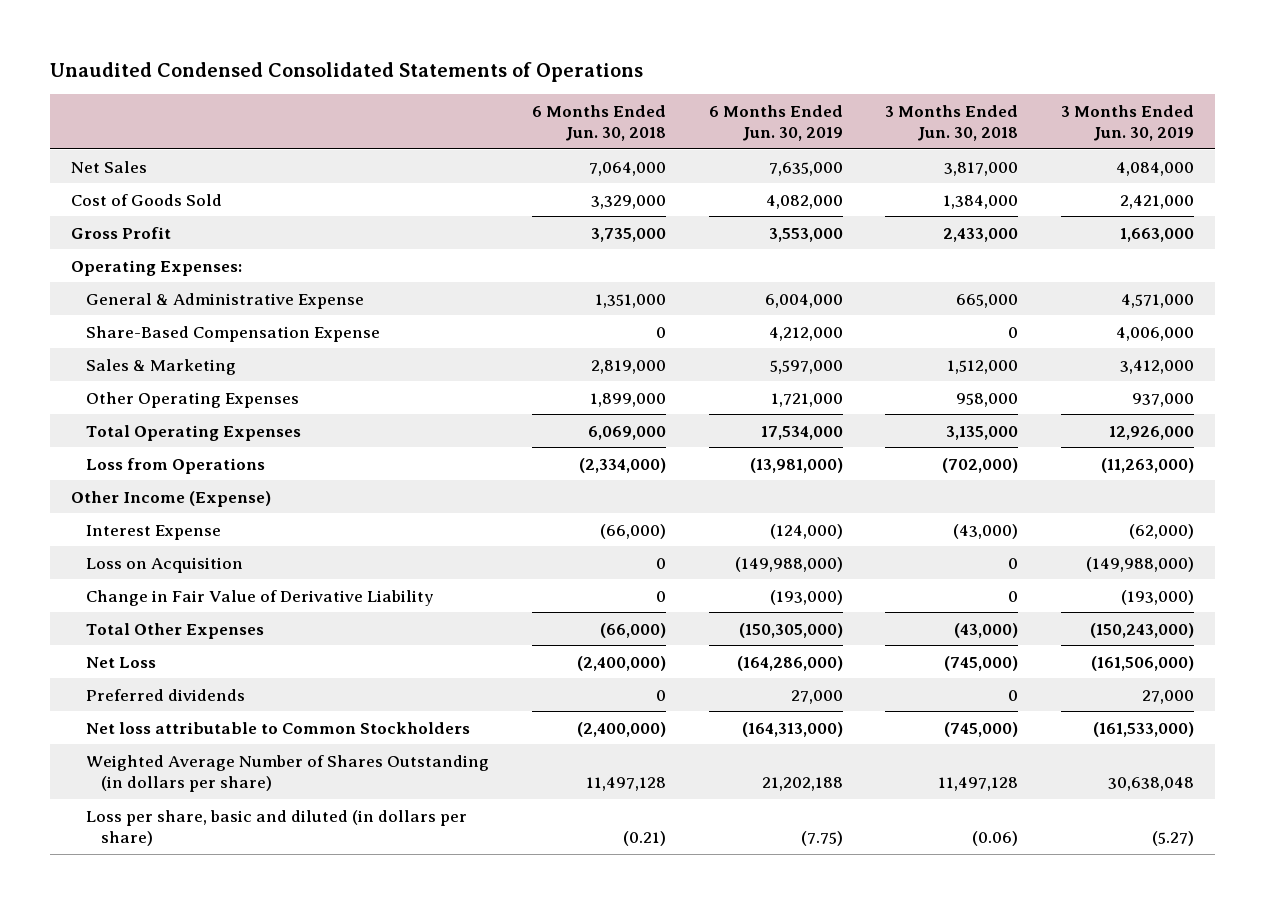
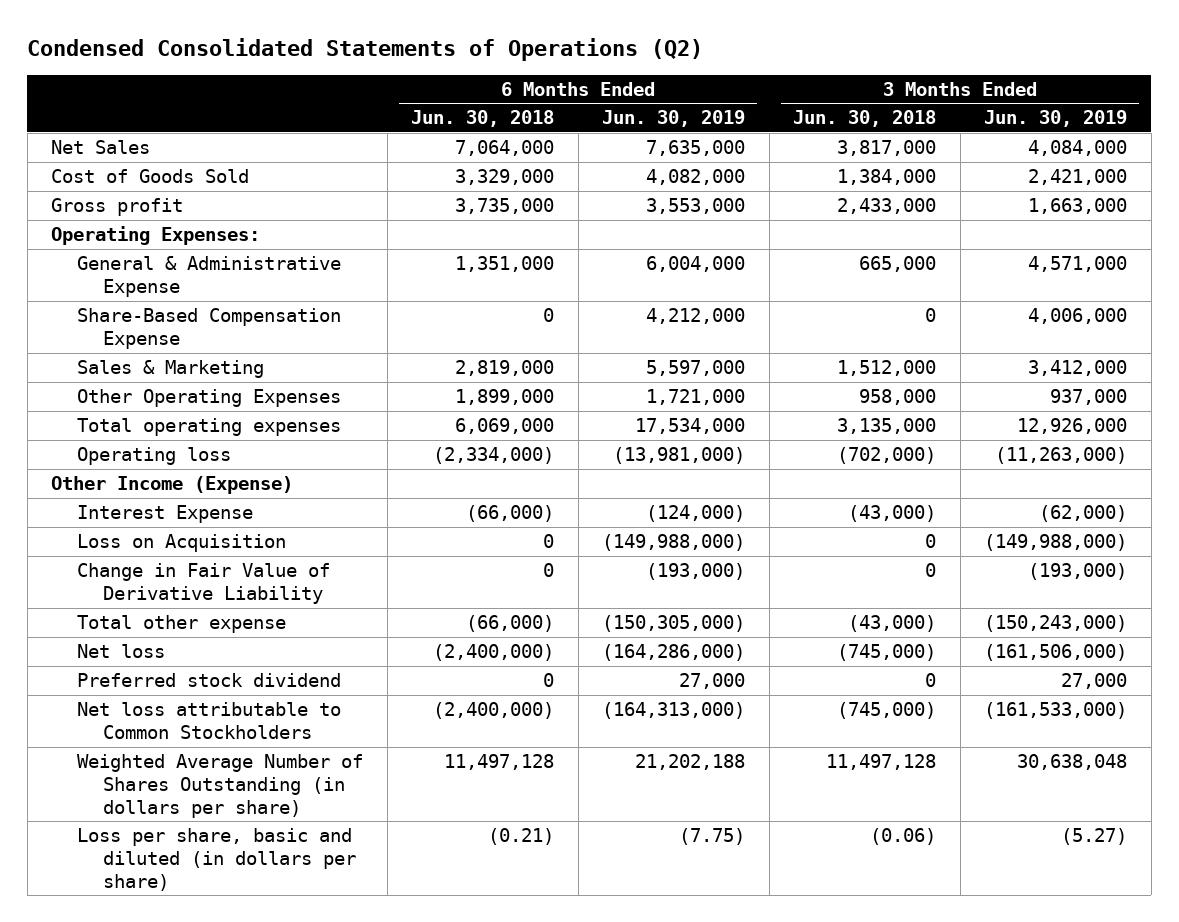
- Unaudited Condensed Consolidated Statements of Operations
+ Condensed Consolidated Statements of Operations (Q2)
- Gross Profit | 3,735,000 | 3,553,000 | 2,433,000 | 1,663,000
+ Gross profit | 3,735,000 | 3,553,000 | 2,433,000 | 1,663,000
- Total Operating Expenses | 6,069,000 | 17,534,000 | 3,135,000 | 12,926,000
- Loss from Operations | (2,334,000) | (13,981,000) | (702,000) | (11,263,000)
+ Total operating expenses | 6,069,000 | 17,534,000 | 3,135,000 | 12,926,000
+ Operating loss | (2,334,000) | (13,981,000) | (702,000) | (11,263,000)
- Total Other Expenses | (66,000) | (150,305,000) | (43,000) | (150,243,000)
- Net Loss | (2,400,000) | (164,286,000) | (745,000) | (161,506,000)
- Preferred dividends | 0 | 27,000 | 0 | 27,000
+ Total other expense | (66,000) | (150,305,000) | (43,000) | (150,243,000)
+ Net loss | (2,400,000) | (164,286,000) | (745,000) | (161,506,000)
+ Preferred stock dividend | 0 | 27,000 | 0 | 27,000

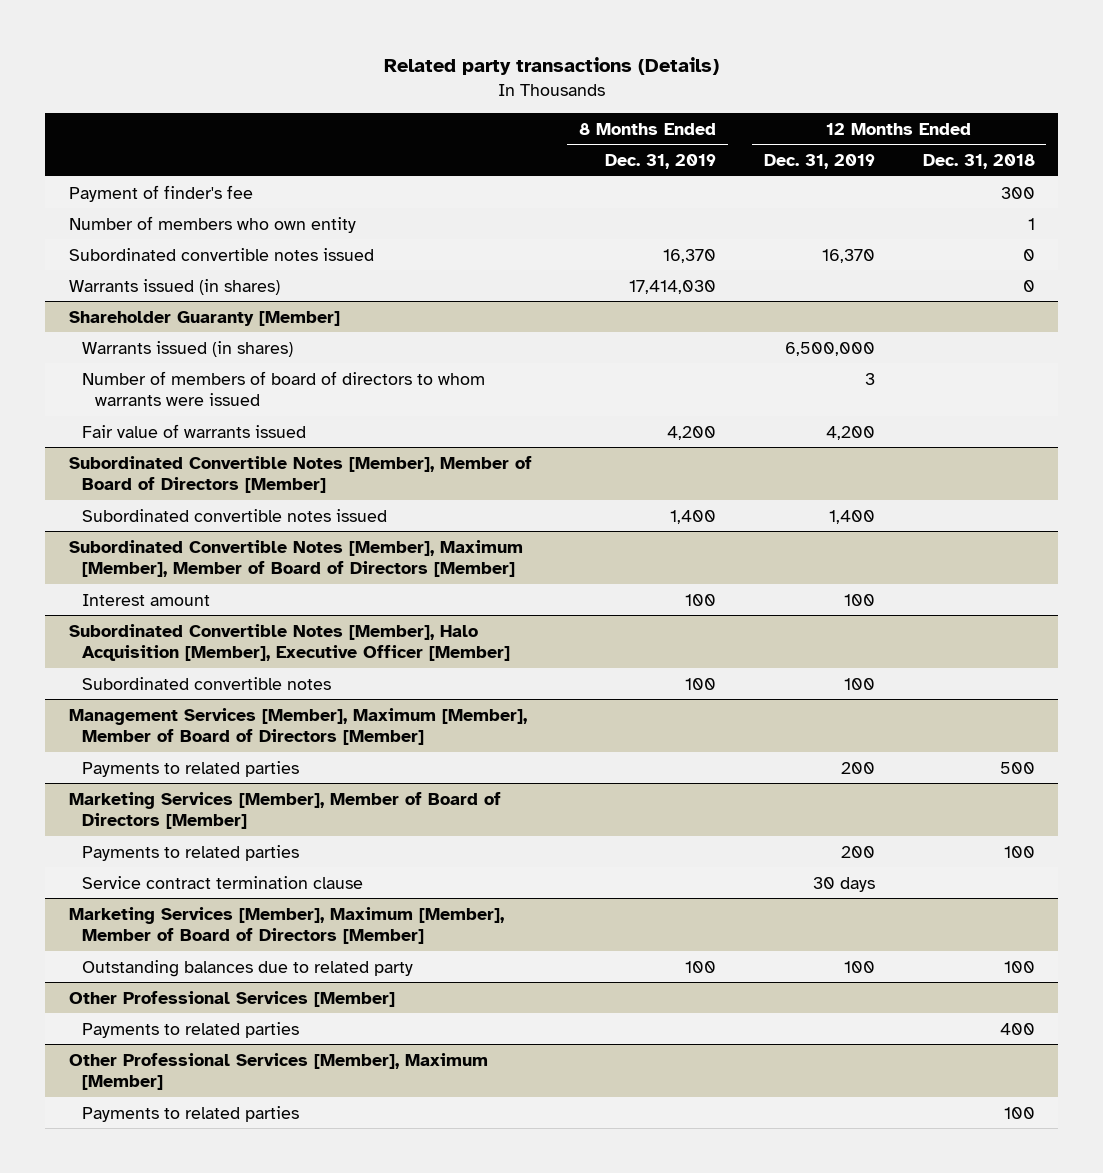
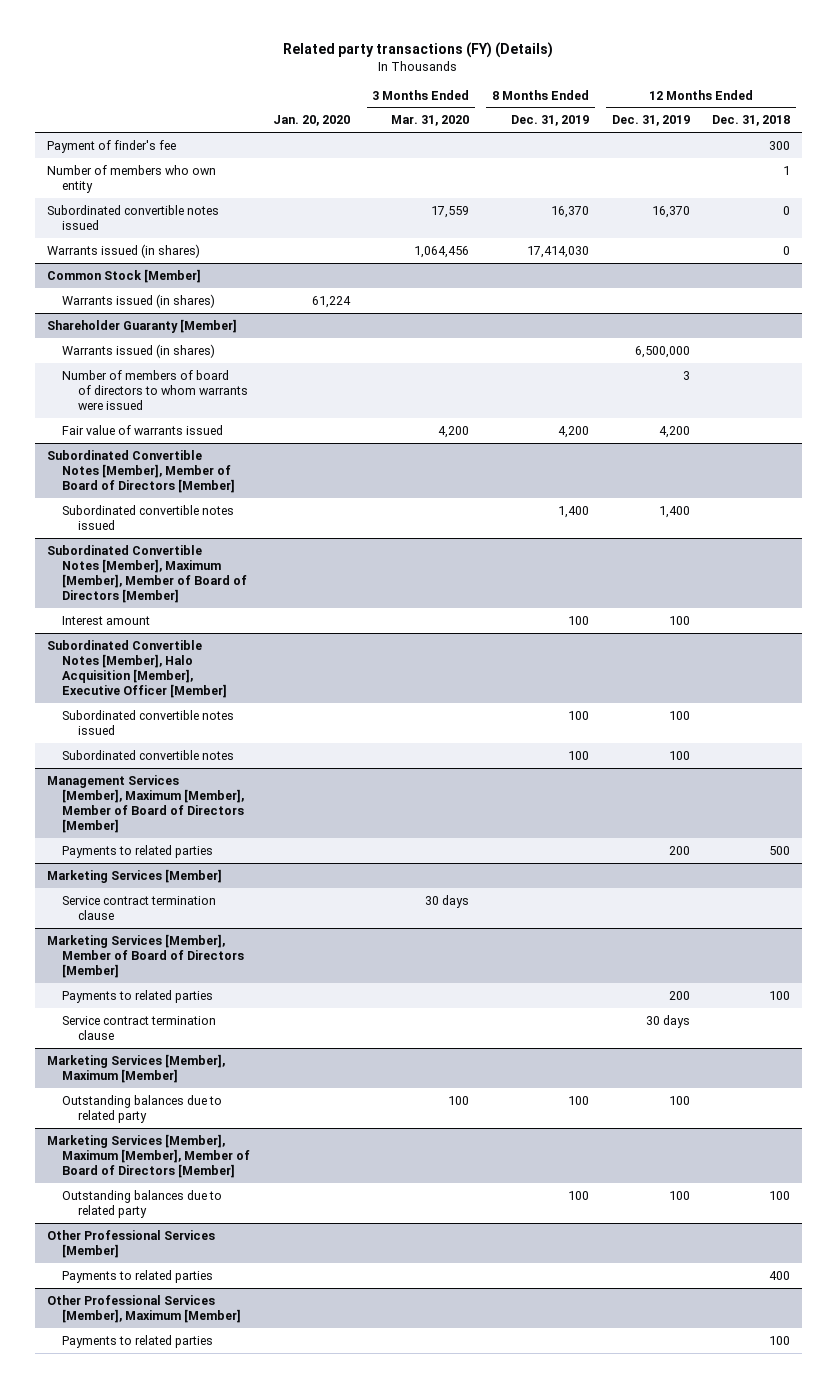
- Related party transactions (Details)
+ Related party transactions (FY) (Details)
- | 8 Months Ended Dec. 31, 2019 | 12 Months Ended Dec. 31, 2019 | 12 Months Ended Dec. 31, 2018
+ | Jan. 20, 2020 | 3 Months Ended Mar. 31, 2020 | 8 Months Ended Dec. 31, 2019 | 12 Months Ended Dec. 31, 2019 | 12 Months Ended Dec. 31, 2018
+ Common Stock [Member]
+ Warrants issued (in shares) | 61,224 | | | |
@ Subordinated Convertible Notes [Member], Halo Acquisition [Member], Executive Officer [Member]
+ Subordinated convertible notes issued | | | 100 | 100 |
+ Marketing Services [Member]
+ Service contract termination clause | | 30 days | | |
+ Marketing Services [Member], Maximum [Member]
+ Outstanding balances due to related party | | 100 | 100 | 100 |

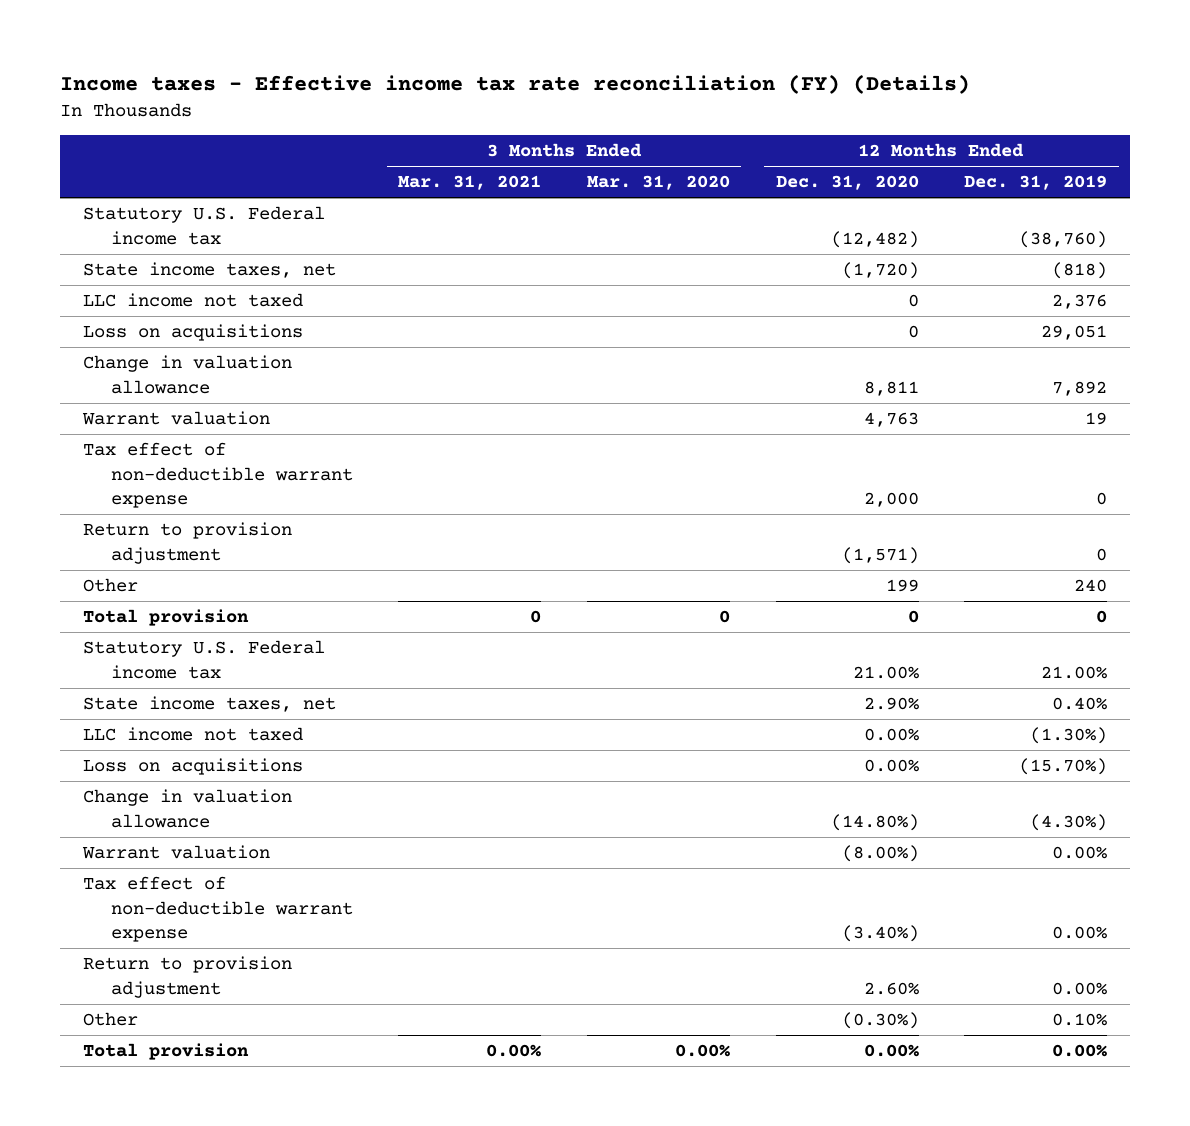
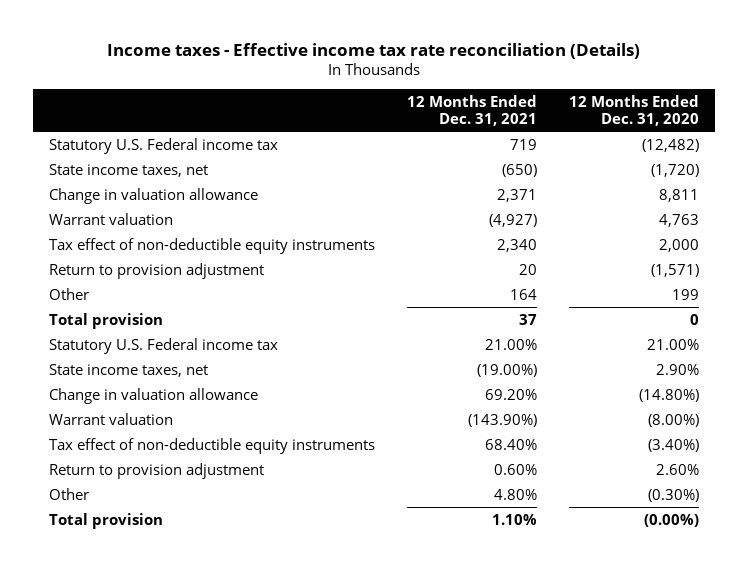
- Income taxes - Effective income tax rate reconciliation (FY) (Details)
+ Income taxes - Effective income tax rate reconciliation (Details)
- | 3 Months Ended Mar. 31, 2021 | 3 Months Ended Mar. 31, 2020 | 12 Months Ended Dec. 31, 2020 | 12 Months Ended Dec. 31, 2019
+ | 12 Months Ended Dec. 31, 2021 | 12 Months Ended Dec. 31, 2020
- LLC income not taxed | | | 0 | 2,376
- Loss on acquisitions | | | 0 | 29,051
- Tax effect of non-deductible warrant expense | | | 2,000 | 0
+ Tax effect of non-deductible equity instruments | 2,340 | 2,000
- LLC income not taxed | | | 0.00% | (1.30%)
- Loss on acquisitions | | | 0.00% | (15.70%)
- Tax effect of non-deductible warrant expense | | | (3.40%) | 0.00%
+ Tax effect of non-deductible equity instruments | 68.40% | (3.40%)
- Total provision | 0.00% | 0.00% | 0.00% | 0.00%
+ Total provision | 1.10% | (0.00%)

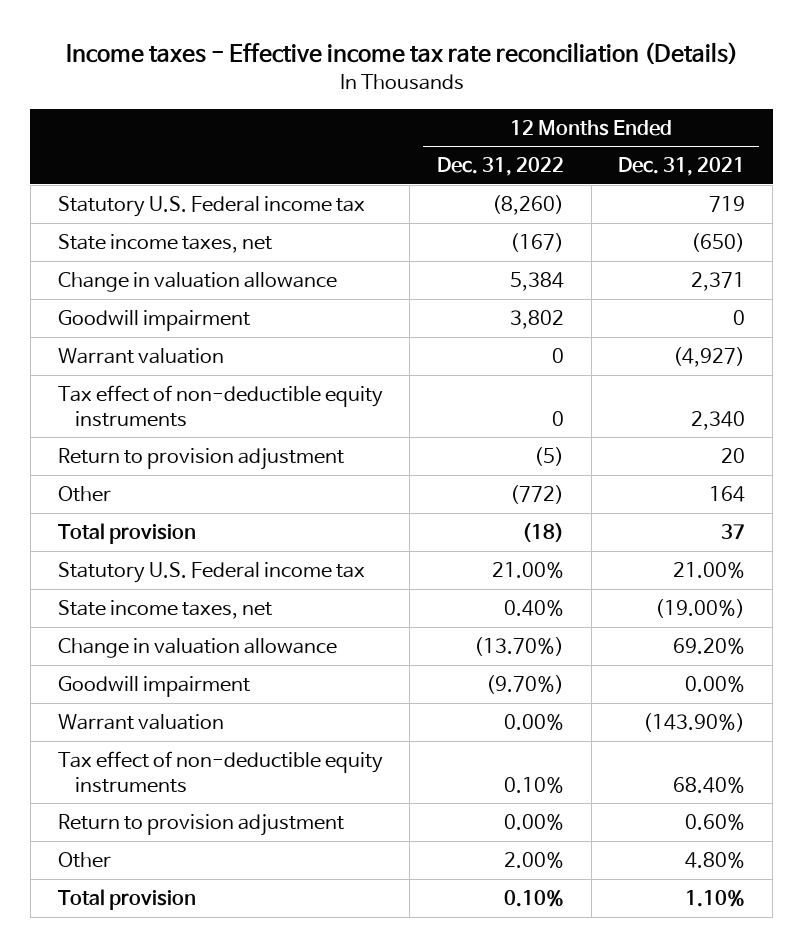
- | 12 Months Ended Dec. 31, 2021 | 12 Months Ended Dec. 31, 2020
+ | 12 Months Ended Dec. 31, 2022 | 12 Months Ended Dec. 31, 2021
+ Goodwill impairment | 3,802 | 0
+ Goodwill impairment | (9.70%) | 0.00%

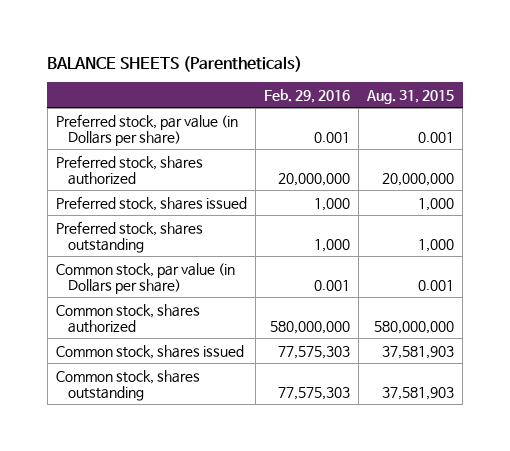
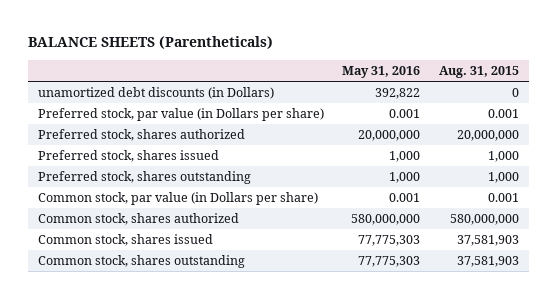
- | Feb. 29, 2016 | Aug. 31, 2015
+ | May 31, 2016 | Aug. 31, 2015
+ unamortized debt discounts (in Dollars) | 392,822 | 0

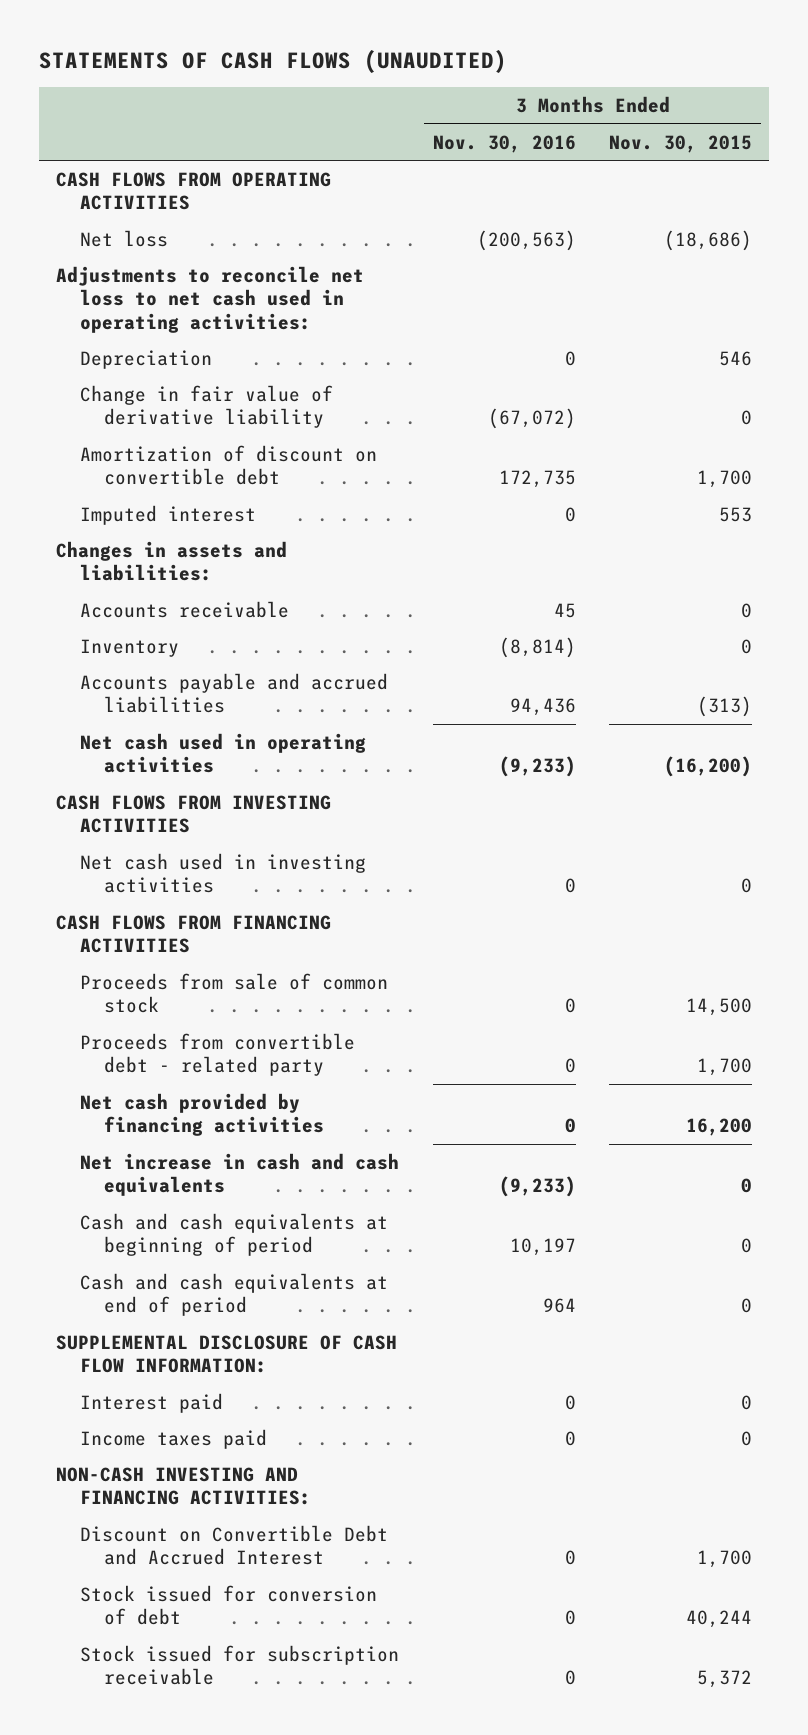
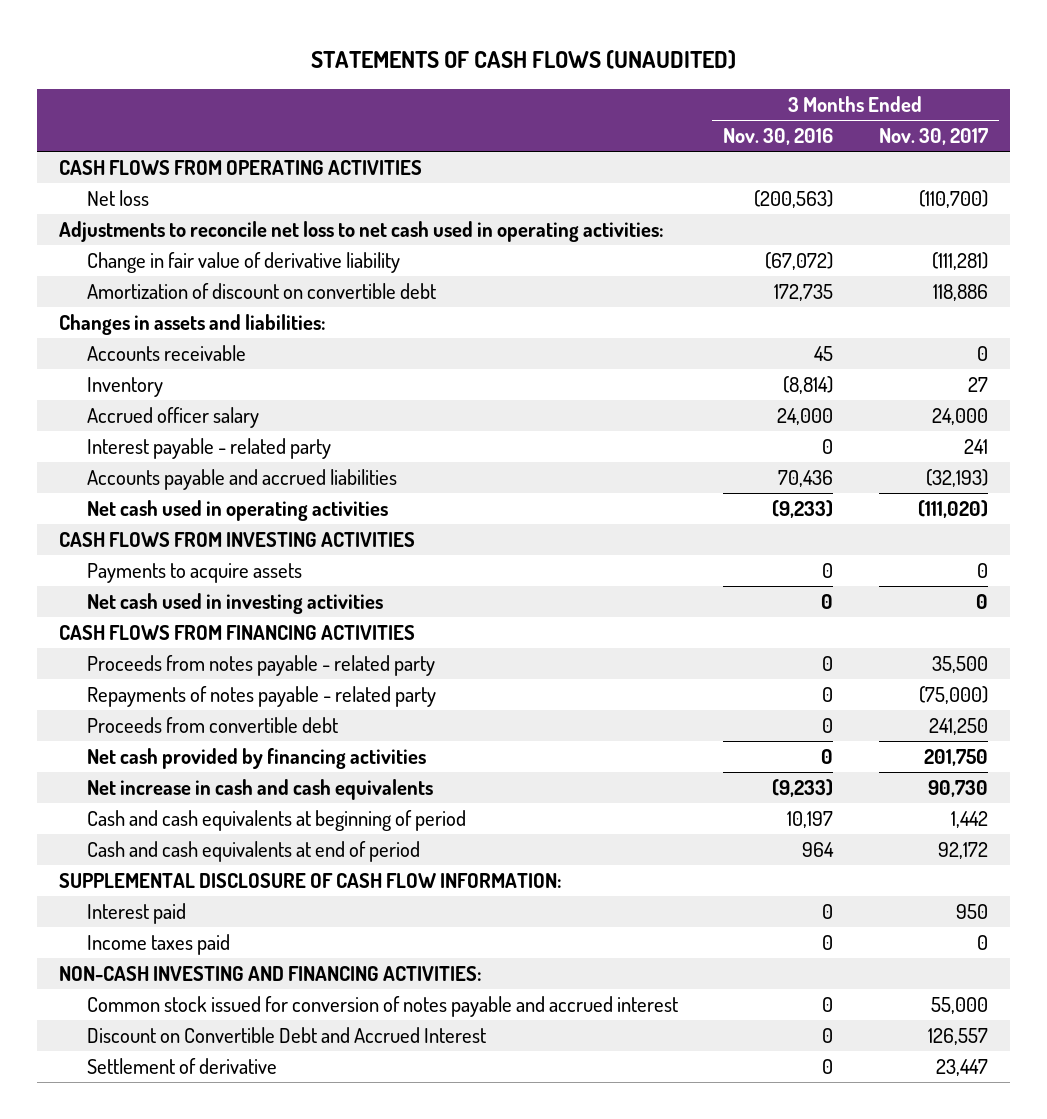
- | 3 Months Ended Nov. 30, 2016 | 3 Months Ended Nov. 30, 2015
+ | 3 Months Ended Nov. 30, 2016 | 3 Months Ended Nov. 30, 2017
- Depreciation | 0 | 546
- Imputed interest | 0 | 553
- Accounts payable and accrued liabilities | 94,436 | (313)
+ Accrued officer salary | 24,000 | 24,000
+ Interest payable - related party | 0 | 241
+ Accounts payable and accrued liabilities | 70,436 | (32,193)
+ Payments to acquire assets | 0 | 0
- Proceeds from sale of common stock | 0 | 14,500
- Proceeds from convertible debt - related party | 0 | 1,700
+ Proceeds from notes payable - related party | 0 | 35,500
+ Repayments of notes payable - related party | 0 | (75,000)
+ Proceeds from convertible debt | 0 | 241,250
+ Common stock issued for conversion of notes payable and accrued interest | 0 | 55,000
- Stock issued for conversion of debt | 0 | 40,244
- Stock issued for subscription receivable | 0 | 5,372
+ Settlement of derivative | 0 | 23,447

